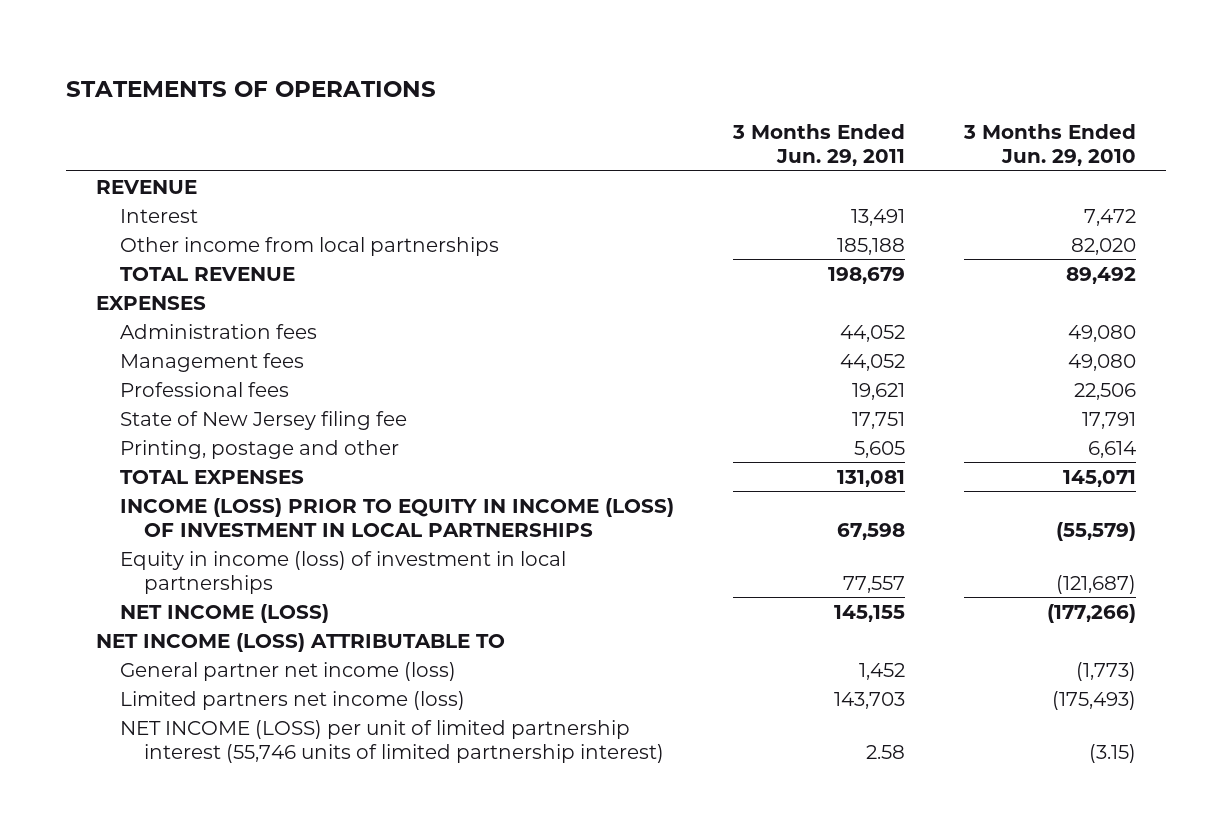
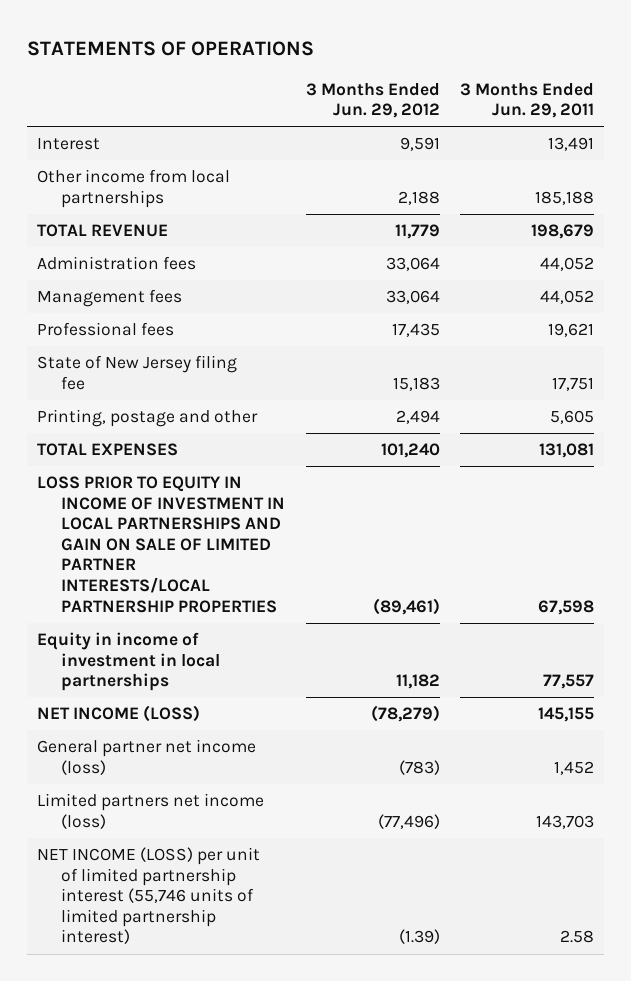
- | 3 Months Ended Jun. 29, 2011 | 3 Months Ended Jun. 29, 2010
+ | 3 Months Ended Jun. 29, 2012 | 3 Months Ended Jun. 29, 2011
- REVENUE
- EXPENSES
- INCOME (LOSS) PRIOR TO EQUITY IN INCOME (LOSS) OF INVESTMENT IN LOCAL PARTNERSHIPS | 67,598 | (55,579)
- Equity in income (loss) of investment in local partnerships | 77,557 | (121,687)
+ LOSS PRIOR TO EQUITY IN INCOME OF INVESTMENT IN LOCAL PARTNERSHIPS AND GAIN ON SALE OF LIMITED PARTNER INTERESTS/LOCAL PARTNERSHIP PROPERTIES | (89,461) | 67,598
+ Equity in income of investment in local partnerships | 11,182 | 77,557
- NET INCOME (LOSS) ATTRIBUTABLE TO

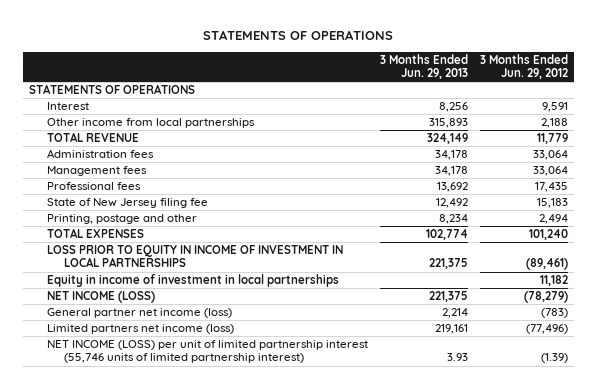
- | 3 Months Ended Jun. 29, 2012 | 3 Months Ended Jun. 29, 2011
+ | 3 Months Ended Jun. 29, 2013 | 3 Months Ended Jun. 29, 2012
+ STATEMENTS OF OPERATIONS
- LOSS PRIOR TO EQUITY IN INCOME OF INVESTMENT IN LOCAL PARTNERSHIPS AND GAIN ON SALE OF LIMITED PARTNER INTERESTS/LOCAL PARTNERSHIP PROPERTIES | (89,461) | 67,598
+ LOSS PRIOR TO EQUITY IN INCOME OF INVESTMENT IN LOCAL PARTNERSHIPS | 221,375 | (89,461)

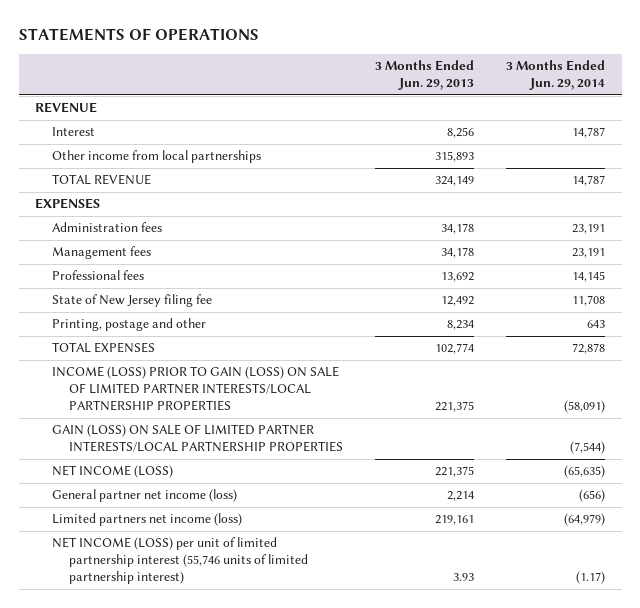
- | 3 Months Ended Jun. 29, 2013 | 3 Months Ended Jun. 29, 2012
+ | 3 Months Ended Jun. 29, 2013 | 3 Months Ended Jun. 29, 2014
- STATEMENTS OF OPERATIONS
+ REVENUE
+ EXPENSES
- LOSS PRIOR TO EQUITY IN INCOME OF INVESTMENT IN LOCAL PARTNERSHIPS | 221,375 | (89,461)
- Equity in income of investment in local partnerships | | 11,182
+ INCOME (LOSS) PRIOR TO GAIN (LOSS) ON SALE OF LIMITED PARTNER INTERESTS/LOCAL PARTNERSHIP PROPERTIES | 221,375 | (58,091)
+ GAIN (LOSS) ON SALE OF LIMITED PARTNER INTERESTS/LOCAL PARTNERSHIP PROPERTIES | | (7,544)

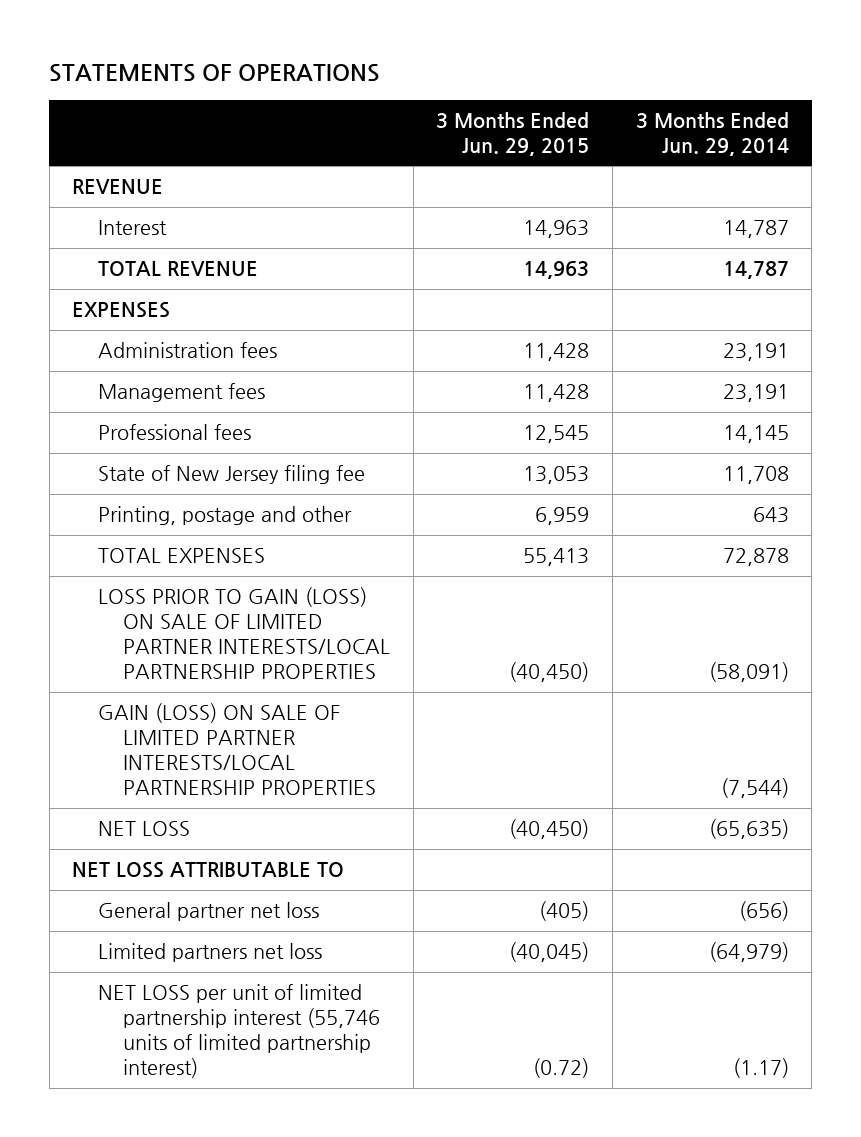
- | 3 Months Ended Jun. 29, 2013 | 3 Months Ended Jun. 29, 2014
+ | 3 Months Ended Jun. 29, 2015 | 3 Months Ended Jun. 29, 2014
- Other income from local partnerships | 315,893 |
- INCOME (LOSS) PRIOR TO GAIN (LOSS) ON SALE OF LIMITED PARTNER INTERESTS/LOCAL PARTNERSHIP PROPERTIES | 221,375 | (58,091)
+ LOSS PRIOR TO GAIN (LOSS) ON SALE OF LIMITED PARTNER INTERESTS/LOCAL PARTNERSHIP PROPERTIES | (40,450) | (58,091)
- NET INCOME (LOSS) | 221,375 | (65,635)
- General partner net income (loss) | 2,214 | (656)
- Limited partners net income (loss) | 219,161 | (64,979)
- NET INCOME (LOSS) per unit of limited partnership interest (55,746 units of limited partnership interest) | 3.93 | (1.17)
+ NET LOSS | (40,450) | (65,635)
+ NET LOSS ATTRIBUTABLE TO
+ General partner net loss | (405) | (656)
+ Limited partners net loss | (40,045) | (64,979)
+ NET LOSS per unit of limited partnership interest (55,746 units of limited partnership interest) | (0.72) | (1.17)

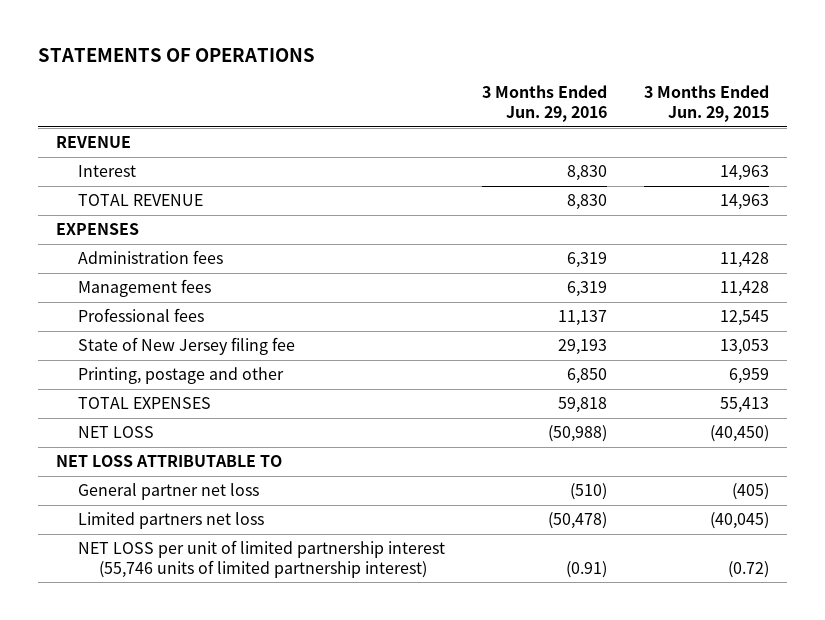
- | 3 Months Ended Jun. 29, 2015 | 3 Months Ended Jun. 29, 2014
+ | 3 Months Ended Jun. 29, 2016 | 3 Months Ended Jun. 29, 2015
- LOSS PRIOR TO GAIN (LOSS) ON SALE OF LIMITED PARTNER INTERESTS/LOCAL PARTNERSHIP PROPERTIES | (40,450) | (58,091)
- GAIN (LOSS) ON SALE OF LIMITED PARTNER INTERESTS/LOCAL PARTNERSHIP PROPERTIES | | (7,544)

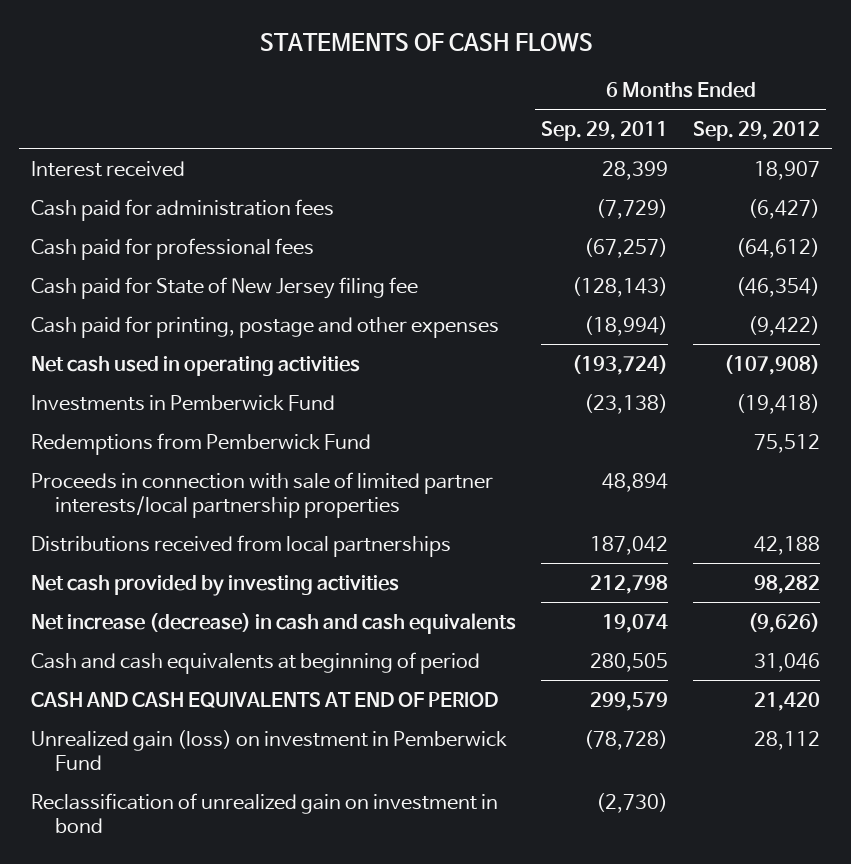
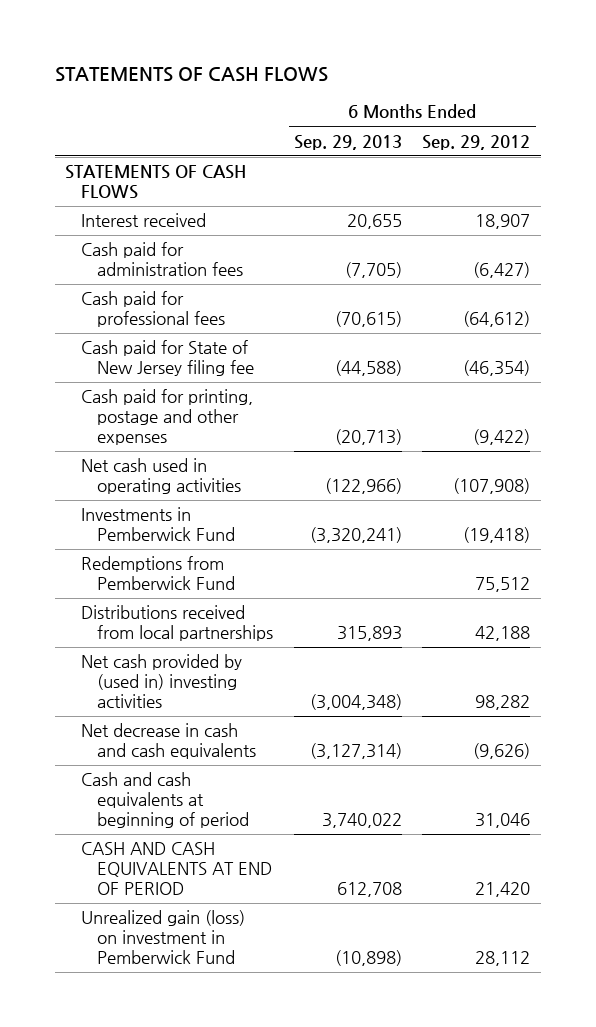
- | 6 Months Ended Sep. 29, 2011 | 6 Months Ended Sep. 29, 2012
+ | 6 Months Ended Sep. 29, 2013 | 6 Months Ended Sep. 29, 2012
+ STATEMENTS OF CASH FLOWS
- Proceeds in connection with sale of limited partner interests/local partnership properties | 48,894 |
- Net cash provided by investing activities | 212,798 | 98,282
- Net increase (decrease) in cash and cash equivalents | 19,074 | (9,626)
+ Net cash provided by (used in) investing activities | (3,004,348) | 98,282
+ Net decrease in cash and cash equivalents | (3,127,314) | (9,626)
- Reclassification of unrealized gain on investment in bond | (2,730) |

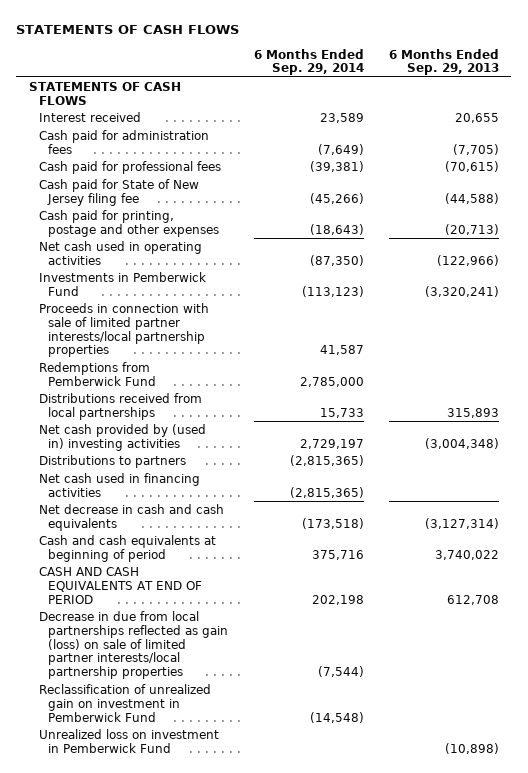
- | 6 Months Ended Sep. 29, 2013 | 6 Months Ended Sep. 29, 2012
+ | 6 Months Ended Sep. 29, 2014 | 6 Months Ended Sep. 29, 2013
+ Proceeds in connection with sale of limited partner interests/local partnership properties | 41,587 |
+ Distributions to partners | (2,815,365) |
+ Net cash used in financing activities | (2,815,365) |
- Unrealized gain (loss) on investment in Pemberwick Fund | (10,898) | 28,112
+ Decrease in due from local partnerships reflected as gain (loss) on sale of limited partner interests/local partnership properties | (7,544) |
+ Reclassification of unrealized gain on investment in Pemberwick Fund | (14,548) |
+ Unrealized loss on investment in Pemberwick Fund | | (10,898)

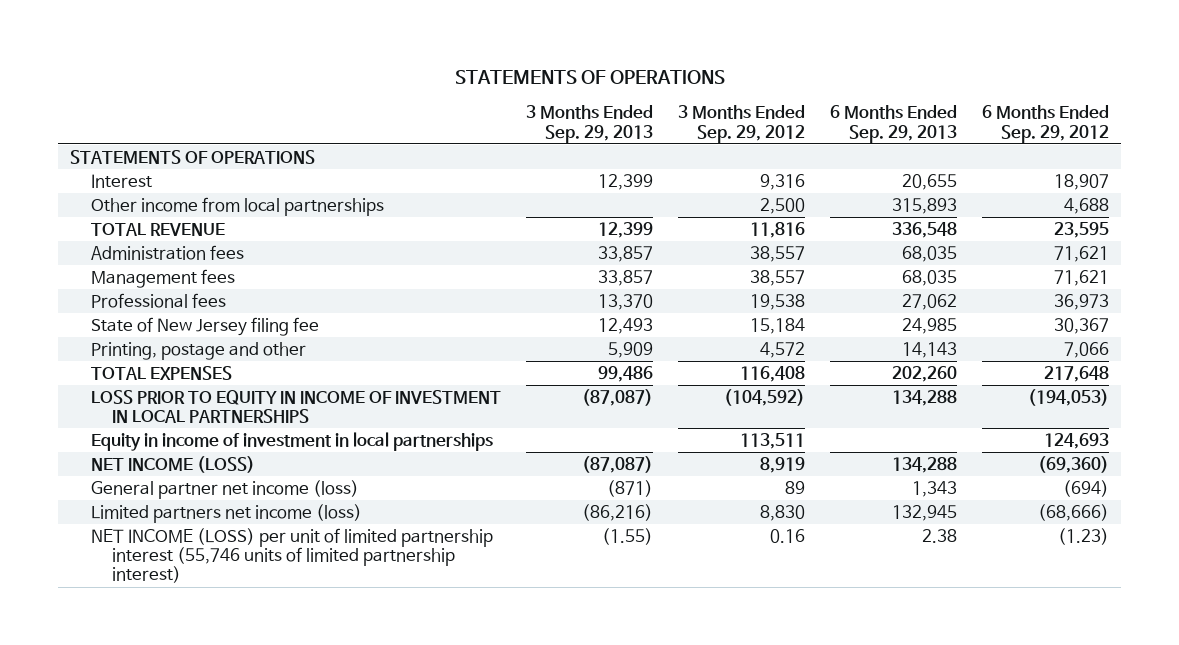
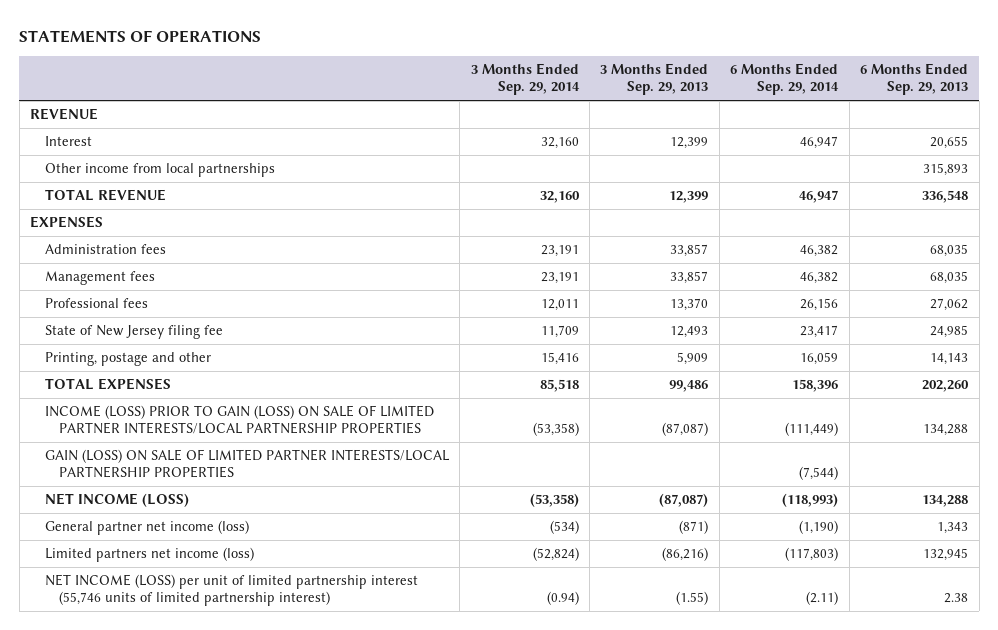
- | 3 Months Ended Sep. 29, 2013 | 3 Months Ended Sep. 29, 2012 | 6 Months Ended Sep. 29, 2013 | 6 Months Ended Sep. 29, 2012
+ | 3 Months Ended Sep. 29, 2014 | 3 Months Ended Sep. 29, 2013 | 6 Months Ended Sep. 29, 2014 | 6 Months Ended Sep. 29, 2013
- STATEMENTS OF OPERATIONS
+ REVENUE
+ EXPENSES
- LOSS PRIOR TO EQUITY IN INCOME OF INVESTMENT IN LOCAL PARTNERSHIPS | (87,087) | (104,592) | 134,288 | (194,053)
- Equity in income of investment in local partnerships | | 113,511 | | 124,693
+ INCOME (LOSS) PRIOR TO GAIN (LOSS) ON SALE OF LIMITED PARTNER INTERESTS/LOCAL PARTNERSHIP PROPERTIES | (53,358) | (87,087) | (111,449) | 134,288
+ GAIN (LOSS) ON SALE OF LIMITED PARTNER INTERESTS/LOCAL PARTNERSHIP PROPERTIES | | | (7,544) |

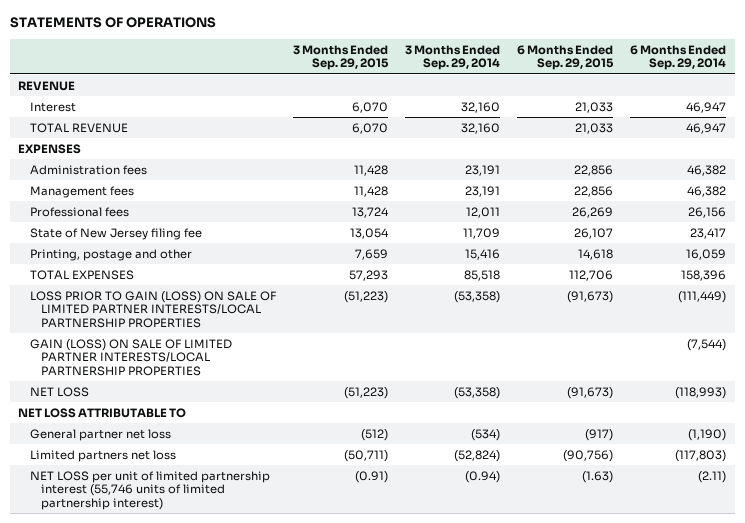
- | 3 Months Ended Sep. 29, 2014 | 3 Months Ended Sep. 29, 2013 | 6 Months Ended Sep. 29, 2014 | 6 Months Ended Sep. 29, 2013
+ | 3 Months Ended Sep. 29, 2015 | 3 Months Ended Sep. 29, 2014 | 6 Months Ended Sep. 29, 2015 | 6 Months Ended Sep. 29, 2014
- Other income from local partnerships | | | | 315,893
- INCOME (LOSS) PRIOR TO GAIN (LOSS) ON SALE OF LIMITED PARTNER INTERESTS/LOCAL PARTNERSHIP PROPERTIES | (53,358) | (87,087) | (111,449) | 134,288
+ LOSS PRIOR TO GAIN (LOSS) ON SALE OF LIMITED PARTNER INTERESTS/LOCAL PARTNERSHIP PROPERTIES | (51,223) | (53,358) | (91,673) | (111,449)
- NET INCOME (LOSS) | (53,358) | (87,087) | (118,993) | 134,288
- General partner net income (loss) | (534) | (871) | (1,190) | 1,343
- Limited partners net income (loss) | (52,824) | (86,216) | (117,803) | 132,945
- NET INCOME (LOSS) per unit of limited partnership interest (55,746 units of limited partnership interest) | (0.94) | (1.55) | (2.11) | 2.38
+ NET LOSS | (51,223) | (53,358) | (91,673) | (118,993)
+ NET LOSS ATTRIBUTABLE TO
+ General partner net loss | (512) | (534) | (917) | (1,190)
+ Limited partners net loss | (50,711) | (52,824) | (90,756) | (117,803)
+ NET LOSS per unit of limited partnership interest (55,746 units of limited partnership interest) | (0.91) | (0.94) | (1.63) | (2.11)

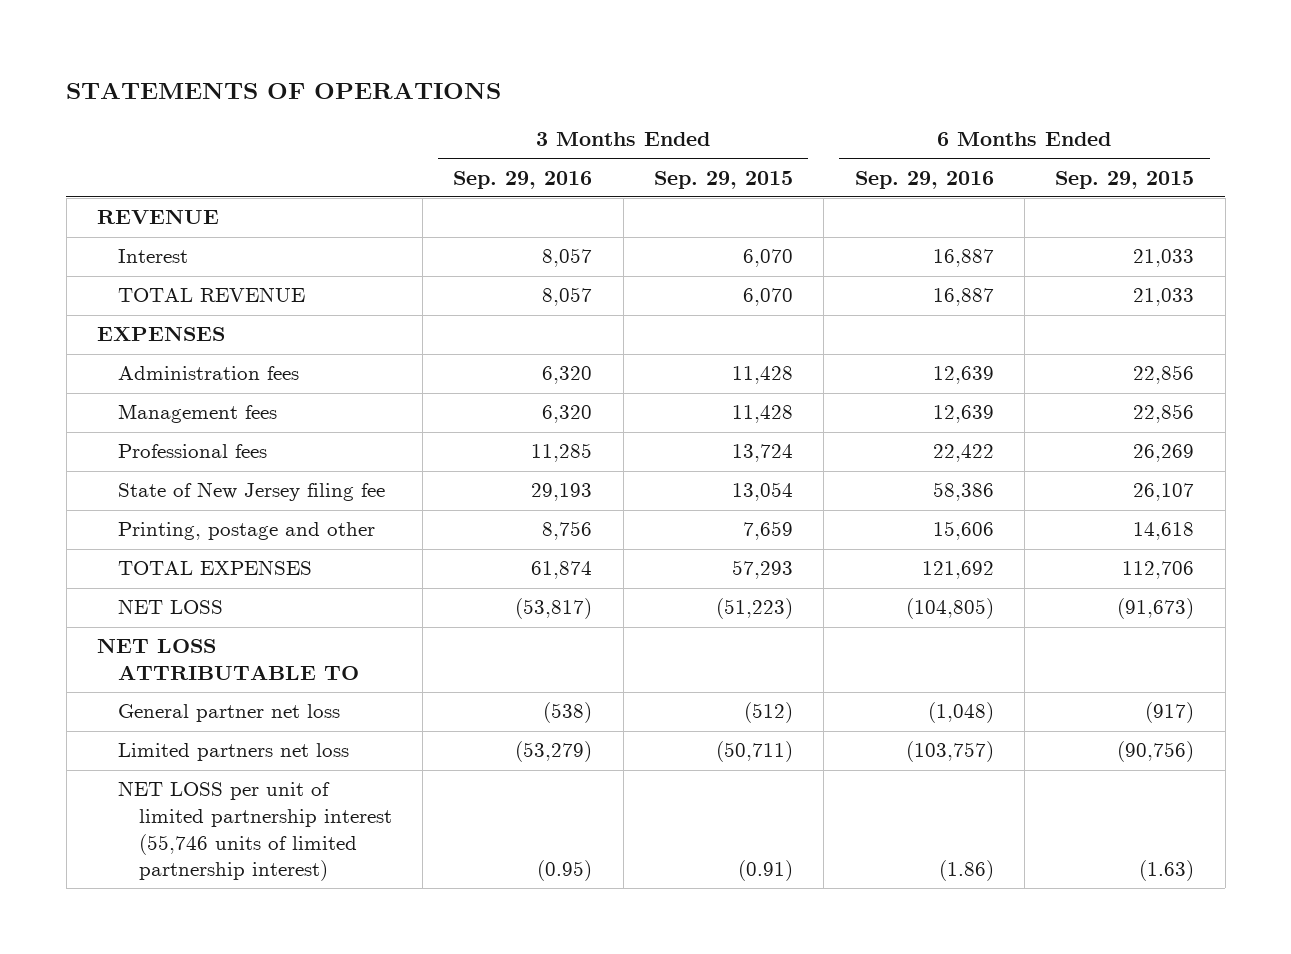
- | 3 Months Ended Sep. 29, 2015 | 3 Months Ended Sep. 29, 2014 | 6 Months Ended Sep. 29, 2015 | 6 Months Ended Sep. 29, 2014
+ | 3 Months Ended Sep. 29, 2016 | 3 Months Ended Sep. 29, 2015 | 6 Months Ended Sep. 29, 2016 | 6 Months Ended Sep. 29, 2015
- LOSS PRIOR TO GAIN (LOSS) ON SALE OF LIMITED PARTNER INTERESTS/LOCAL PARTNERSHIP PROPERTIES | (51,223) | (53,358) | (91,673) | (111,449)
- GAIN (LOSS) ON SALE OF LIMITED PARTNER INTERESTS/LOCAL PARTNERSHIP PROPERTIES | | | | (7,544)

